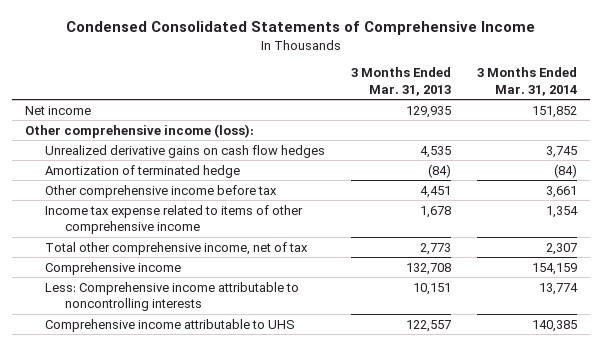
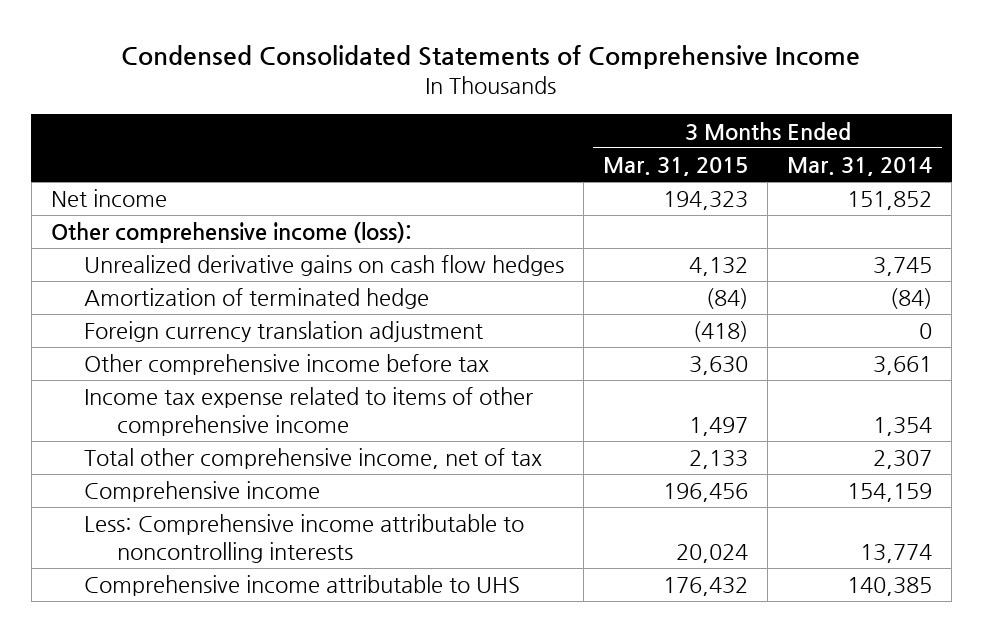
- | 3 Months Ended Mar. 31, 2013 | 3 Months Ended Mar. 31, 2014
+ | 3 Months Ended Mar. 31, 2015 | 3 Months Ended Mar. 31, 2014
+ Foreign currency translation adjustment | (418) | 0

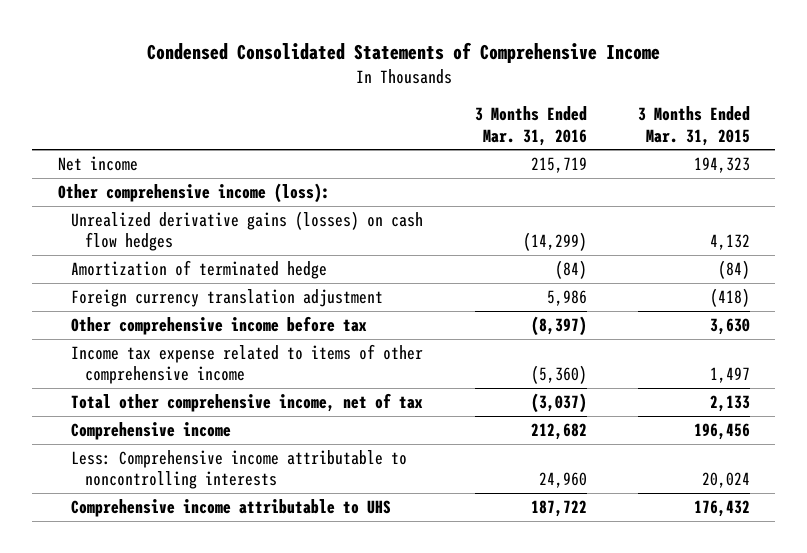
- | 3 Months Ended Mar. 31, 2015 | 3 Months Ended Mar. 31, 2014
+ | 3 Months Ended Mar. 31, 2016 | 3 Months Ended Mar. 31, 2015
- Unrealized derivative gains on cash flow hedges | 4,132 | 3,745
+ Unrealized derivative gains (losses) on cash flow hedges | (14,299) | 4,132

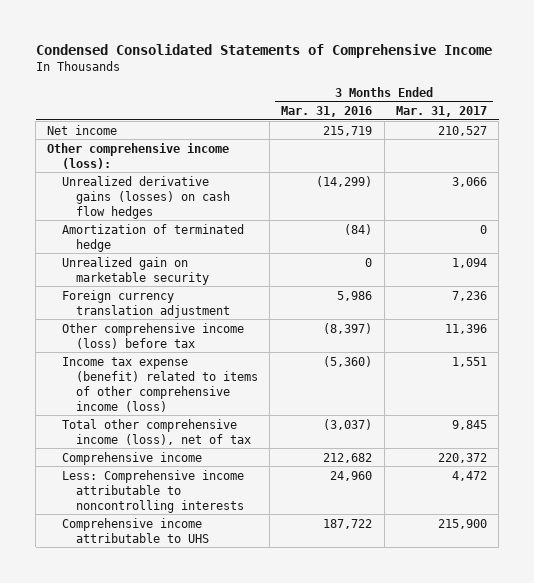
- | 3 Months Ended Mar. 31, 2016 | 3 Months Ended Mar. 31, 2015
+ | 3 Months Ended Mar. 31, 2016 | 3 Months Ended Mar. 31, 2017
+ Unrealized gain on marketable security | 0 | 1,094
- Other comprehensive income before tax | (8,397) | 3,630
- Income tax expense related to items of other comprehensive income | (5,360) | 1,497
- Total other comprehensive income, net of tax | (3,037) | 2,133
+ Other comprehensive income (loss) before tax | (8,397) | 11,396
+ Income tax expense (benefit) related to items of other comprehensive income (loss) | (5,360) | 1,551
+ Total other comprehensive income (loss), net of tax | (3,037) | 9,845

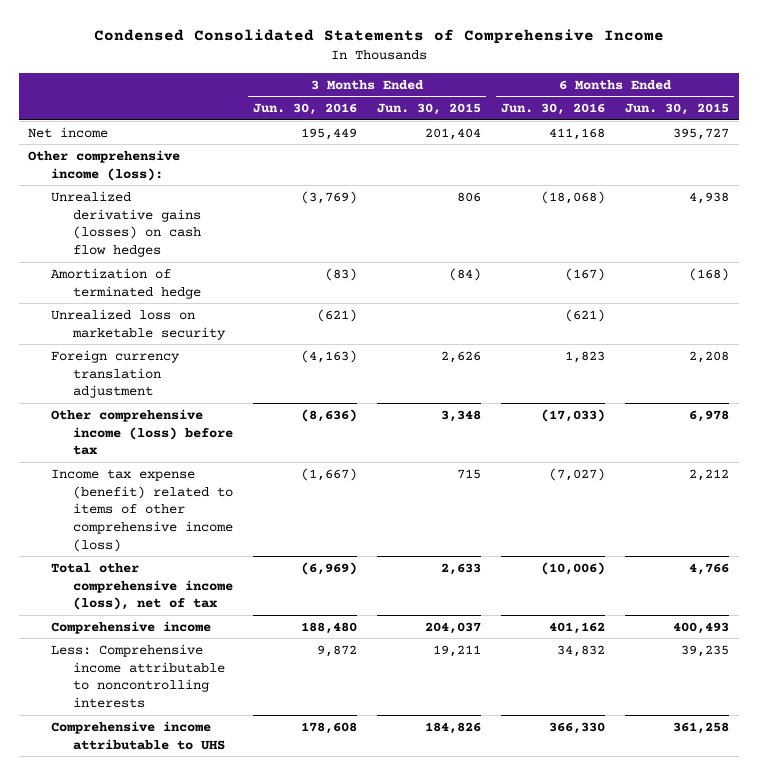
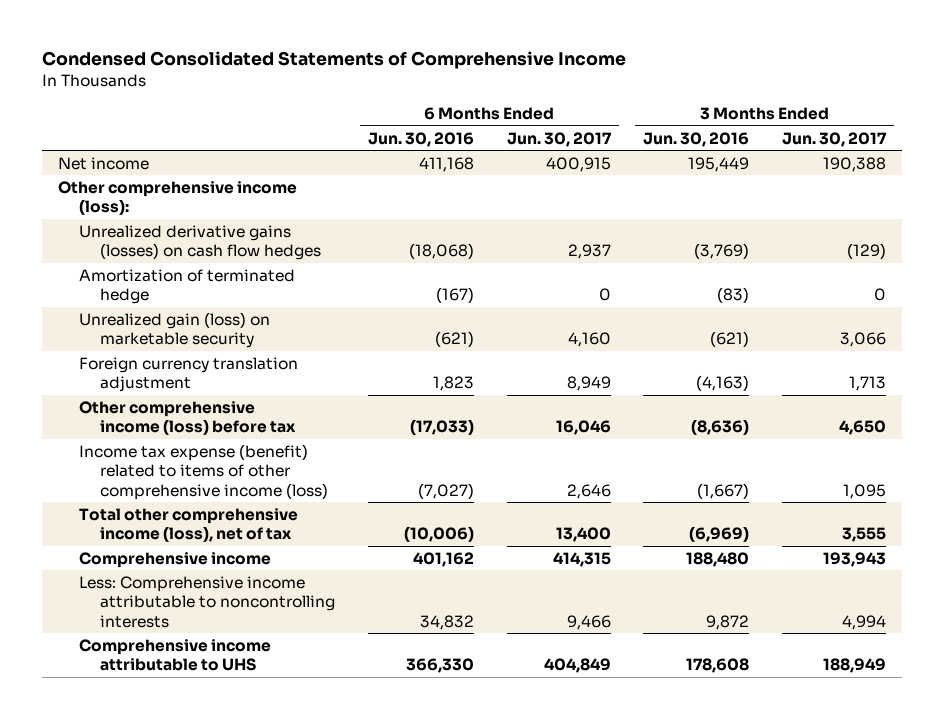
- | 3 Months Ended Jun. 30, 2016 | 3 Months Ended Jun. 30, 2015 | 6 Months Ended Jun. 30, 2016 | 6 Months Ended Jun. 30, 2015
+ | 6 Months Ended Jun. 30, 2016 | 6 Months Ended Jun. 30, 2017 | 3 Months Ended Jun. 30, 2016 | 3 Months Ended Jun. 30, 2017
- Unrealized loss on marketable security | (621) | | (621) |
+ Unrealized gain (loss) on marketable security | (621) | 4,160 | (621) | 3,066

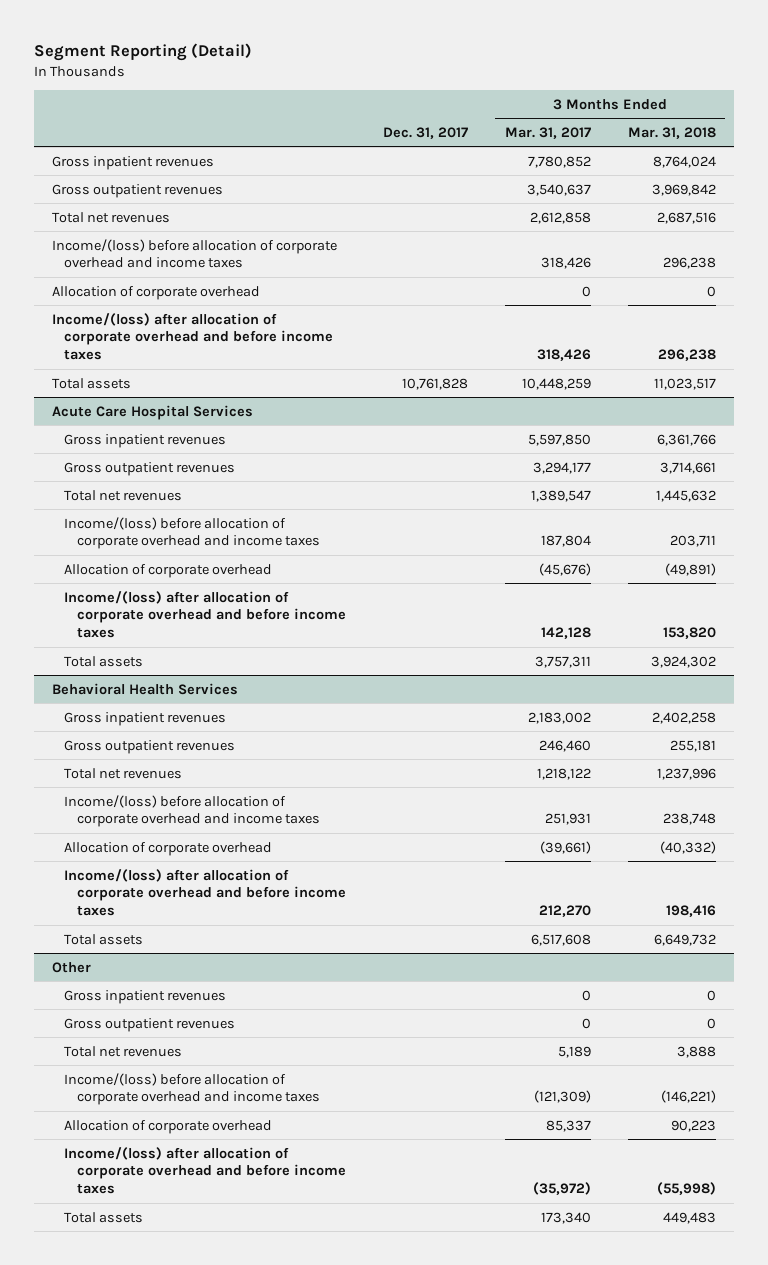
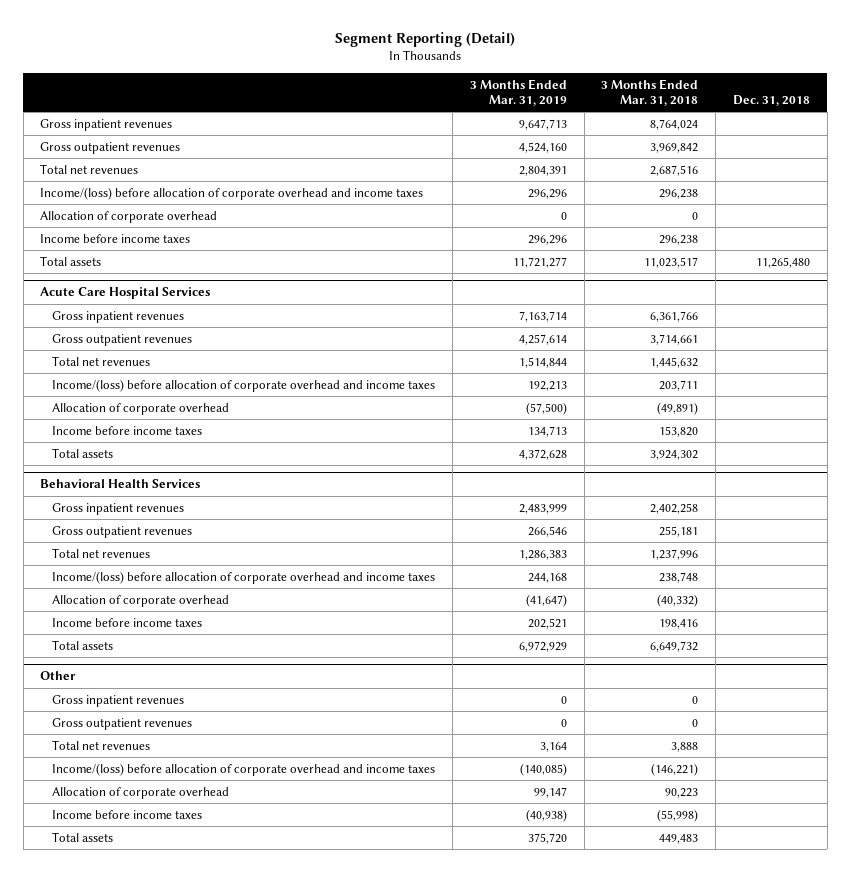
- | Dec. 31, 2017 | 3 Months Ended Mar. 31, 2017 | 3 Months Ended Mar. 31, 2018
+ | 3 Months Ended Mar. 31, 2019 | 3 Months Ended Mar. 31, 2018 | Dec. 31, 2018
- Income/(loss) after allocation of corporate overhead and before income taxes | | 318,426 | 296,238
+ Income before income taxes | 296,296 | 296,238 |
@ Acute Care Hospital Services
- Income/(loss) after allocation of corporate overhead and before income taxes | | 142,128 | 153,820
+ Income before income taxes | 134,713 | 153,820 |
@ Behavioral Health Services
- Income/(loss) after allocation of corporate overhead and before income taxes | | 212,270 | 198,416
+ Income before income taxes | 202,521 | 198,416 |
@ Other
- Income/(loss) after allocation of corporate overhead and before income taxes | | (35,972) | (55,998)
+ Income before income taxes | (40,938) | (55,998) |

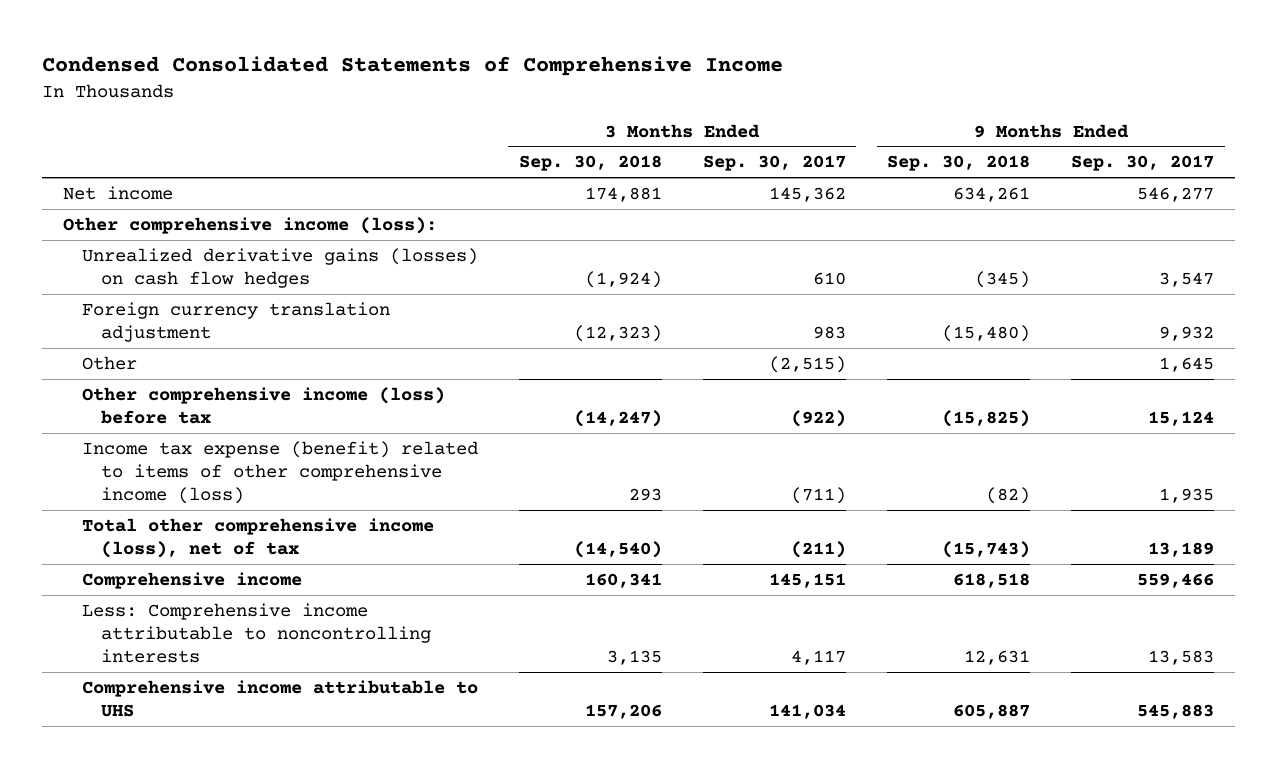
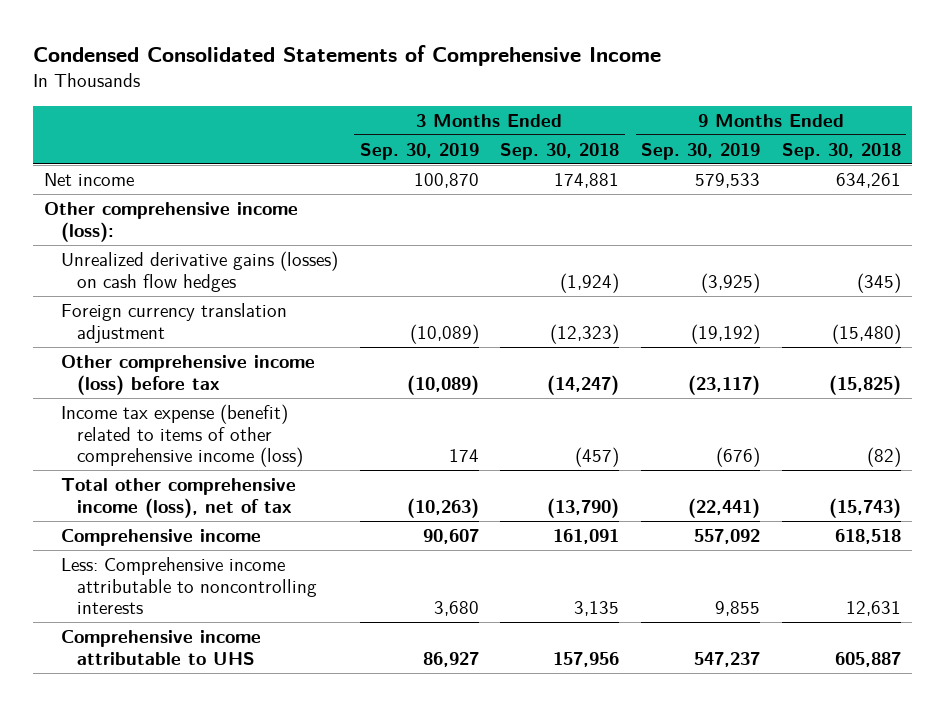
- | 3 Months Ended Sep. 30, 2018 | 3 Months Ended Sep. 30, 2017 | 9 Months Ended Sep. 30, 2018 | 9 Months Ended Sep. 30, 2017
+ | 3 Months Ended Sep. 30, 2019 | 3 Months Ended Sep. 30, 2018 | 9 Months Ended Sep. 30, 2019 | 9 Months Ended Sep. 30, 2018
- Other | | (2,515) | | 1,645
- Income tax expense (benefit) related to items of other comprehensive income (loss) | 293 | (711) | (82) | 1,935
- Total other comprehensive income (loss), net of tax | (14,540) | (211) | (15,743) | 13,189
- Comprehensive income | 160,341 | 145,151 | 618,518 | 559,466
+ Income tax expense (benefit) related to items of other comprehensive income (loss) | 174 | (457) | (676) | (82)
+ Total other comprehensive income (loss), net of tax | (10,263) | (13,790) | (22,441) | (15,743)
+ Comprehensive income | 90,607 | 161,091 | 557,092 | 618,518
- Comprehensive income attributable to UHS | 157,206 | 141,034 | 605,887 | 545,883
+ Comprehensive income attributable to UHS | 86,927 | 157,956 | 547,237 | 605,887

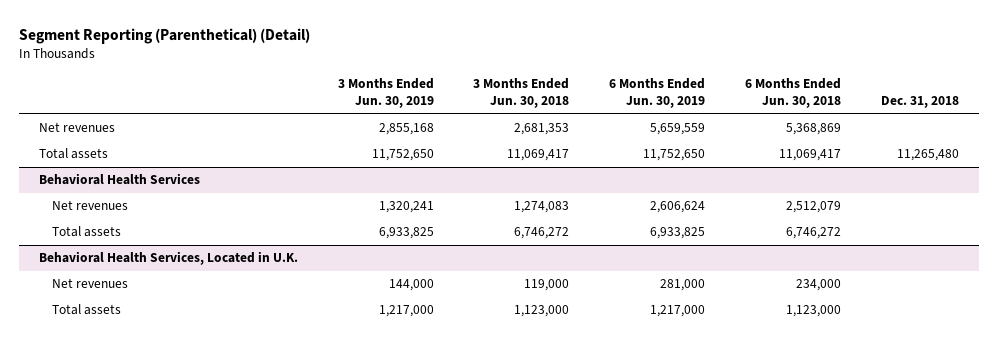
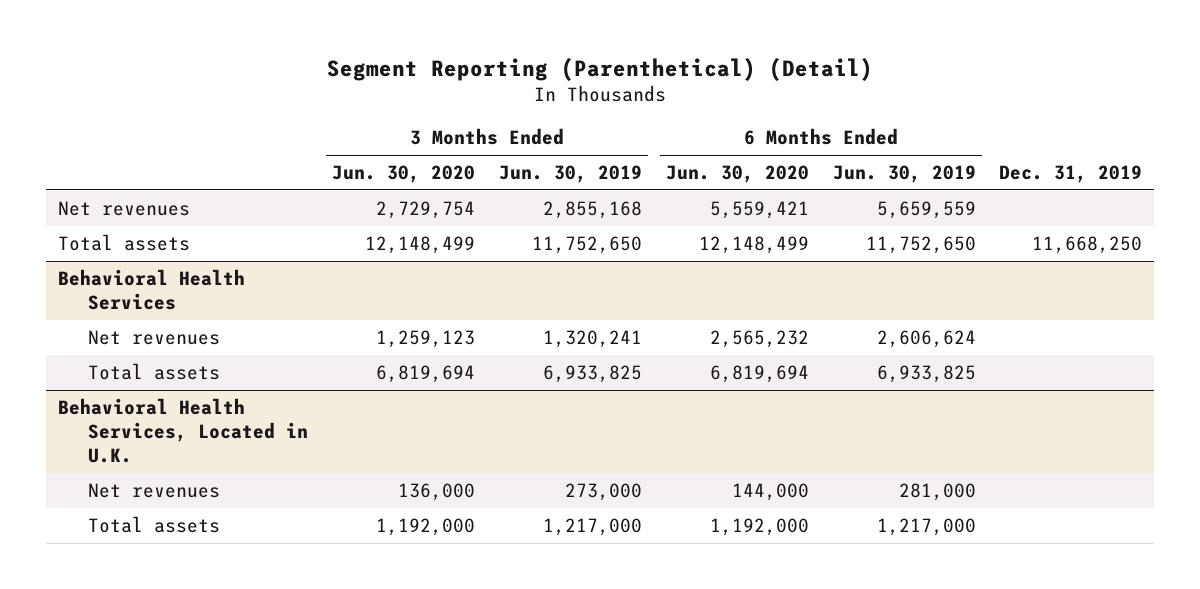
- | 3 Months Ended Jun. 30, 2019 | 3 Months Ended Jun. 30, 2018 | 6 Months Ended Jun. 30, 2019 | 6 Months Ended Jun. 30, 2018 | Dec. 31, 2018
+ | 3 Months Ended Jun. 30, 2020 | 3 Months Ended Jun. 30, 2019 | 6 Months Ended Jun. 30, 2020 | 6 Months Ended Jun. 30, 2019 | Dec. 31, 2019
@ Behavioral Health Services, Located in U.K.
- Net revenues | 144,000 | 119,000 | 281,000 | 234,000 |
+ Net revenues | 136,000 | 273,000 | 144,000 | 281,000 |

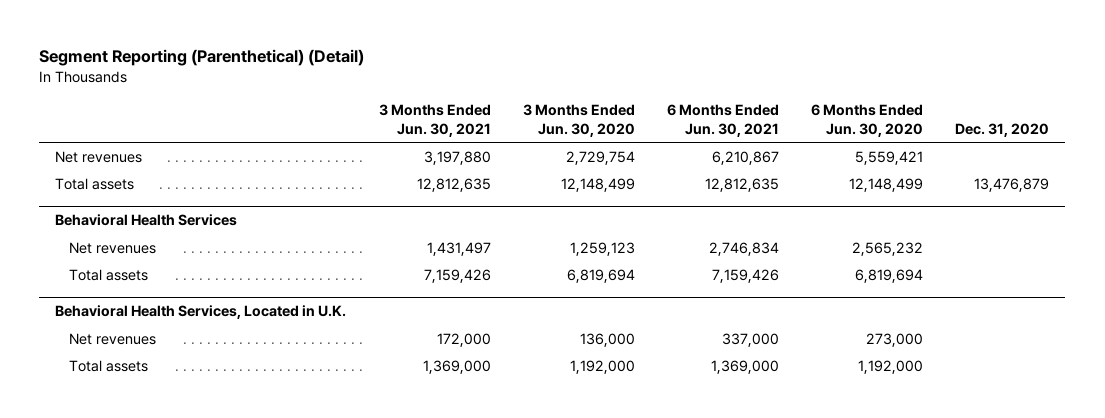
- | 3 Months Ended Jun. 30, 2020 | 3 Months Ended Jun. 30, 2019 | 6 Months Ended Jun. 30, 2020 | 6 Months Ended Jun. 30, 2019 | Dec. 31, 2019
+ | 3 Months Ended Jun. 30, 2021 | 3 Months Ended Jun. 30, 2020 | 6 Months Ended Jun. 30, 2021 | 6 Months Ended Jun. 30, 2020 | Dec. 31, 2020
@ Behavioral Health Services, Located in U.K.
- Net revenues | 136,000 | 273,000 | 144,000 | 281,000 |
+ Net revenues | 172,000 | 136,000 | 337,000 | 273,000 |

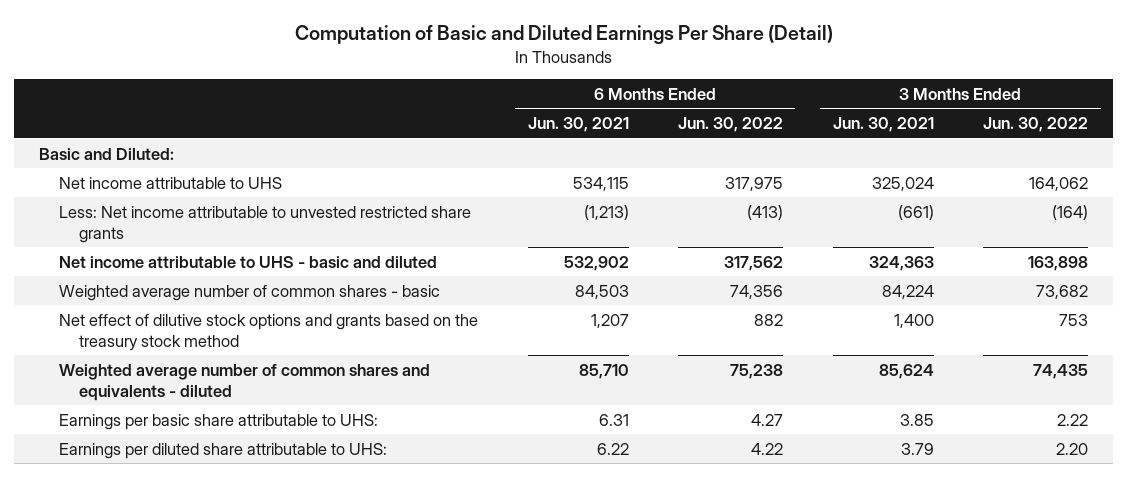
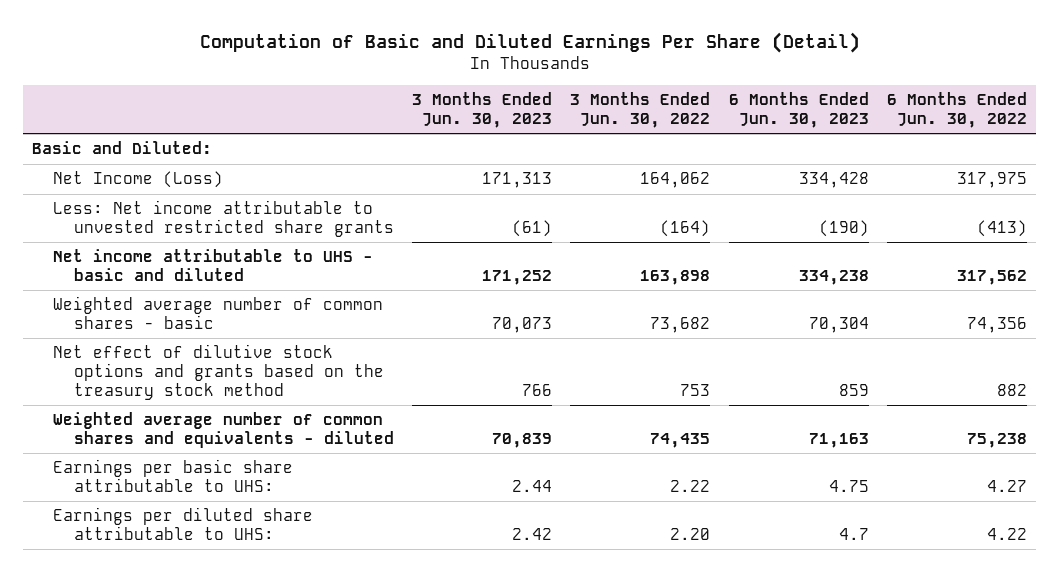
- | 6 Months Ended Jun. 30, 2021 | 6 Months Ended Jun. 30, 2022 | 3 Months Ended Jun. 30, 2021 | 3 Months Ended Jun. 30, 2022
+ | 3 Months Ended Jun. 30, 2023 | 3 Months Ended Jun. 30, 2022 | 6 Months Ended Jun. 30, 2023 | 6 Months Ended Jun. 30, 2022
- Net income attributable to UHS | 534,115 | 317,975 | 325,024 | 164,062
+ Net Income (Loss) | 171,313 | 164,062 | 334,428 | 317,975

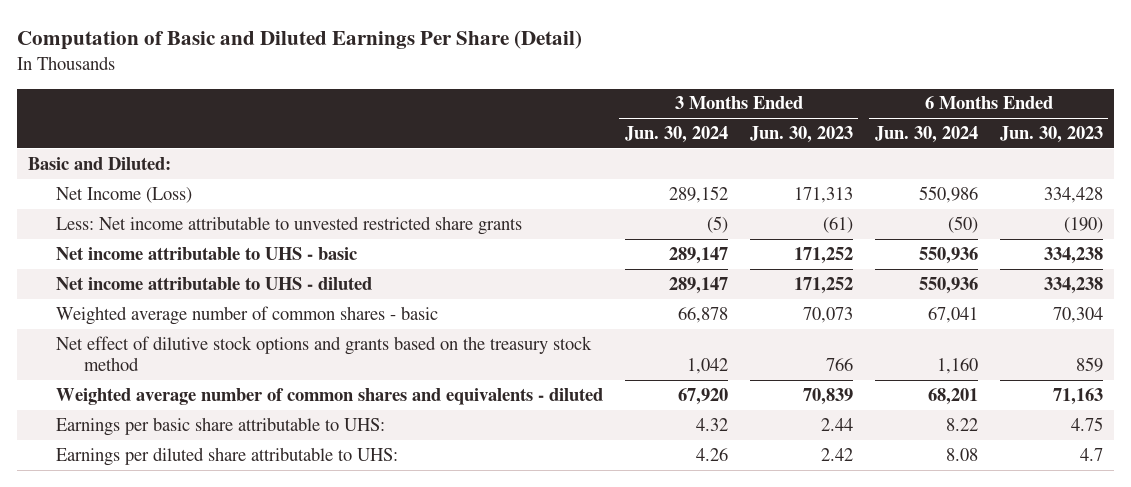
- | 3 Months Ended Jun. 30, 2023 | 3 Months Ended Jun. 30, 2022 | 6 Months Ended Jun. 30, 2023 | 6 Months Ended Jun. 30, 2022
+ | 3 Months Ended Jun. 30, 2024 | 3 Months Ended Jun. 30, 2023 | 6 Months Ended Jun. 30, 2024 | 6 Months Ended Jun. 30, 2023
- Net income attributable to UHS - basic and diluted | 171,252 | 163,898 | 334,238 | 317,562
+ Net income attributable to UHS - basic | 289,147 | 171,252 | 550,936 | 334,238
+ Net income attributable to UHS - diluted | 289,147 | 171,252 | 550,936 | 334,238

